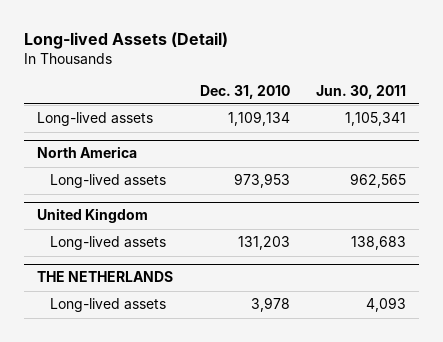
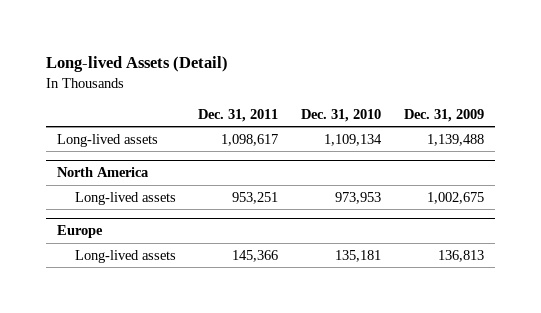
- | Dec. 31, 2010 | Jun. 30, 2011
+ | Dec. 31, 2011 | Dec. 31, 2010 | Dec. 31, 2009
- United Kingdom
- Long-lived assets | 131,203 | 138,683
- THE NETHERLANDS
- Long-lived assets | 3,978 | 4,093
+ Europe
+ Long-lived assets | 145,366 | 135,181 | 136,813

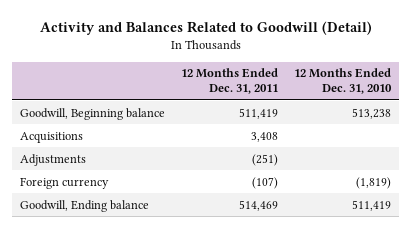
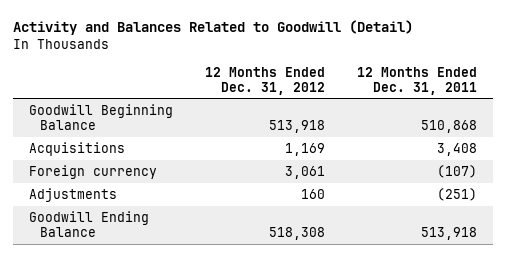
- | 12 Months Ended Dec. 31, 2011 | 12 Months Ended Dec. 31, 2010
+ | 12 Months Ended Dec. 31, 2012 | 12 Months Ended Dec. 31, 2011
- Goodwill, Beginning balance | 511,419 | 513,238
+ Goodwill Beginning Balance | 513,918 | 510,868
- Goodwill, Ending balance | 514,469 | 511,419
moved down: Adjustments | 160 | (251)
+ Goodwill Ending Balance | 518,308 | 513,918

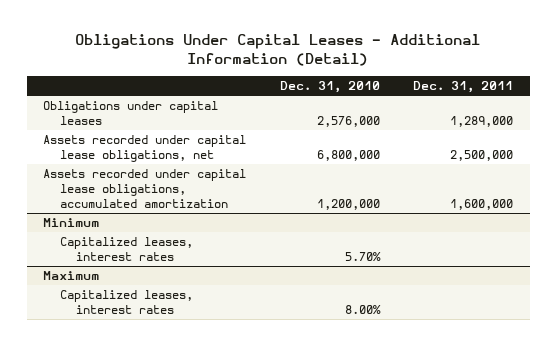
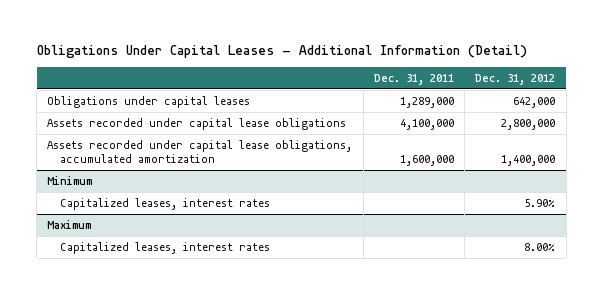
- | Dec. 31, 2010 | Dec. 31, 2011
+ | Dec. 31, 2011 | Dec. 31, 2012
- Assets recorded under capital lease obligations, net | 6,800,000 | 2,500,000
+ Assets recorded under capital lease obligations | 4,100,000 | 2,800,000

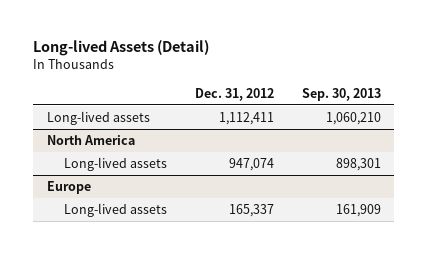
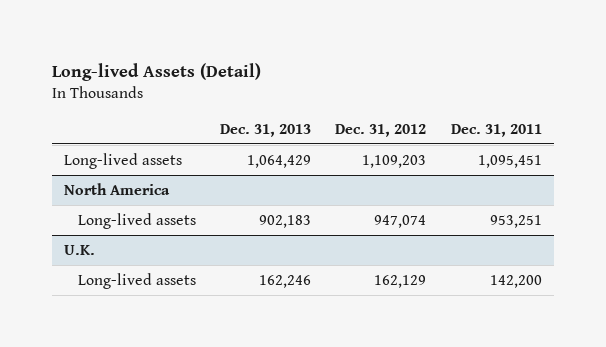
- | Dec. 31, 2012 | Sep. 30, 2013
+ | Dec. 31, 2013 | Dec. 31, 2012 | Dec. 31, 2011
- Long-lived assets | 1,112,411 | 1,060,210
+ Long-lived assets | 1,064,429 | 1,109,203 | 1,095,451
- Europe
- Long-lived assets | 165,337 | 161,909
+ U.K.
+ Long-lived assets | 162,246 | 162,129 | 142,200

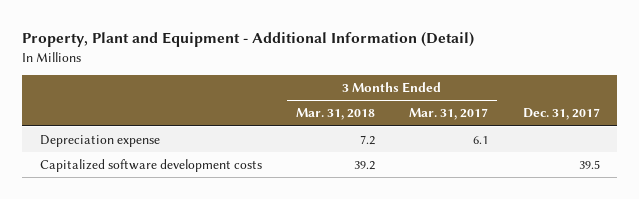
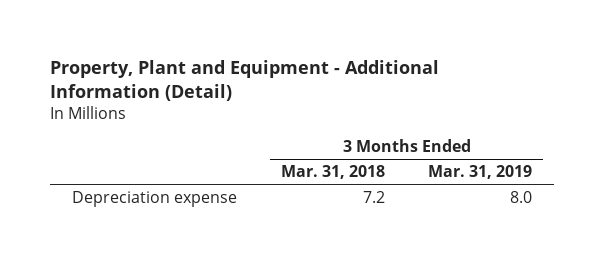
- | 3 Months Ended Mar. 31, 2018 | 3 Months Ended Mar. 31, 2017 | Dec. 31, 2017
+ | 3 Months Ended Mar. 31, 2018 | 3 Months Ended Mar. 31, 2019
- Capitalized software development costs | 39.2 | | 39.5

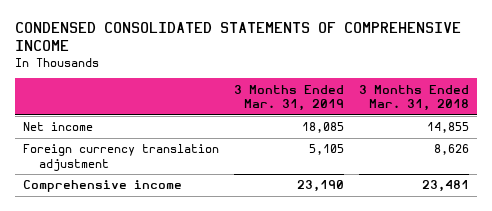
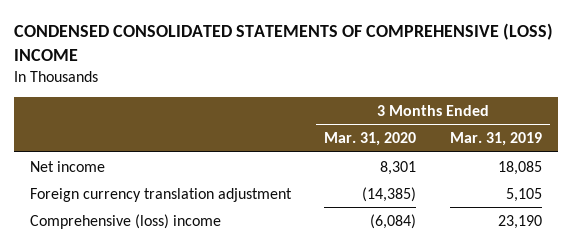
- CONDENSED CONSOLIDATED STATEMENTS OF COMPREHENSIVE INCOME
+ CONDENSED CONSOLIDATED STATEMENTS OF COMPREHENSIVE (LOSS) INCOME
- | 3 Months Ended Mar. 31, 2019 | 3 Months Ended Mar. 31, 2018
+ | 3 Months Ended Mar. 31, 2020 | 3 Months Ended Mar. 31, 2019
- Comprehensive income | 23,190 | 23,481
+ Comprehensive (loss) income | (6,084) | 23,190

